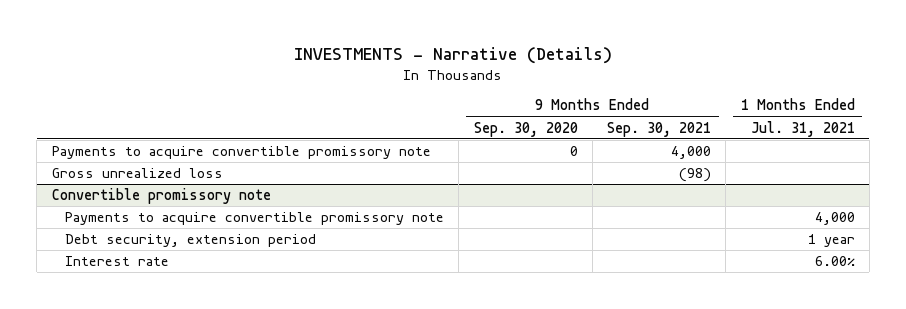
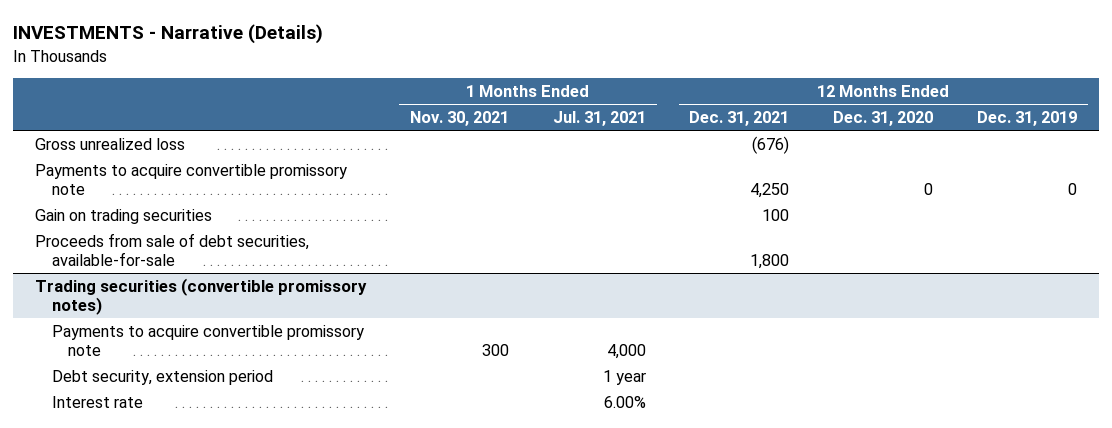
- | 9 Months Ended Sep. 30, 2020 | 9 Months Ended Sep. 30, 2021 | 1 Months Ended Jul. 31, 2021
+ | 1 Months Ended Nov. 30, 2021 | 1 Months Ended Jul. 31, 2021 | 12 Months Ended Dec. 31, 2021 | 12 Months Ended Dec. 31, 2020 | 12 Months Ended Dec. 31, 2019
- Convertible promissory note
moved down: Payments to acquire convertible promissory note | | | 4,250 | 0 | 0
+ Gain on trading securities | | | 100 | |
+ Proceeds from sale of debt securities, available-for-sale | | | 1,800 | |
+ Trading securities (convertible promissory notes)

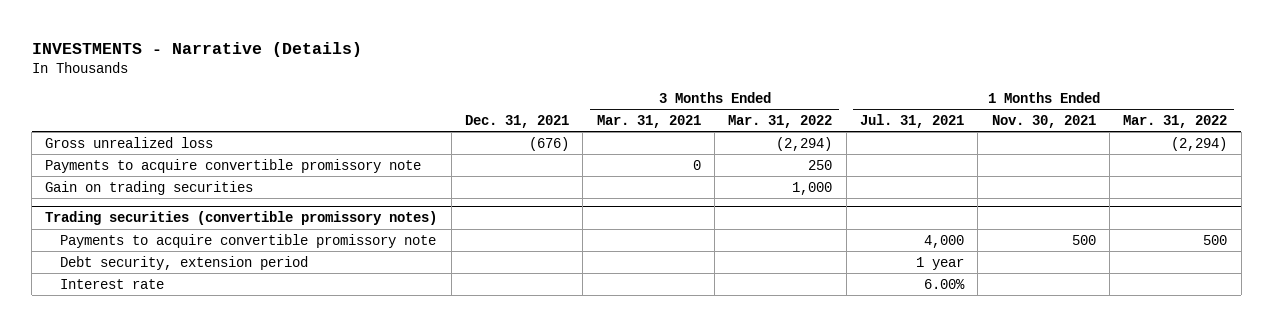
- | 1 Months Ended Nov. 30, 2021 | 1 Months Ended Jul. 31, 2021 | 12 Months Ended Dec. 31, 2021 | 12 Months Ended Dec. 31, 2020 | 12 Months Ended Dec. 31, 2019
+ | Dec. 31, 2021 | 3 Months Ended Mar. 31, 2021 | 3 Months Ended Mar. 31, 2022 | 1 Months Ended Jul. 31, 2021 | 1 Months Ended Nov. 30, 2021 | 1 Months Ended Mar. 31, 2022
- Proceeds from sale of debt securities, available-for-sale | | | 1,800 | |
@ Trading securities (convertible promissory notes)
- Payments to acquire convertible promissory note | 300 | 4,000 | | |
+ Payments to acquire convertible promissory note | | | | 4,000 | 500 | 500

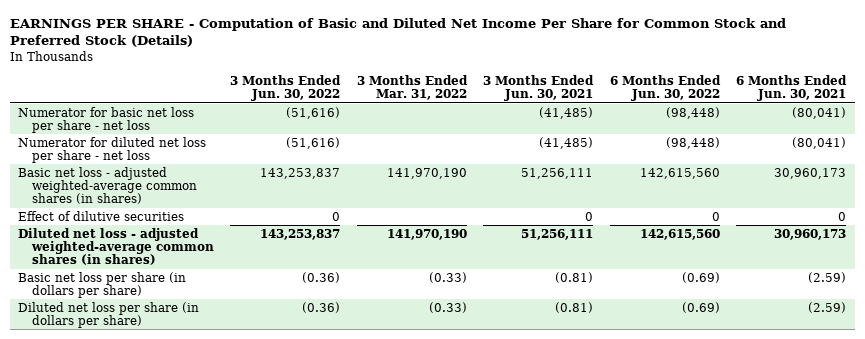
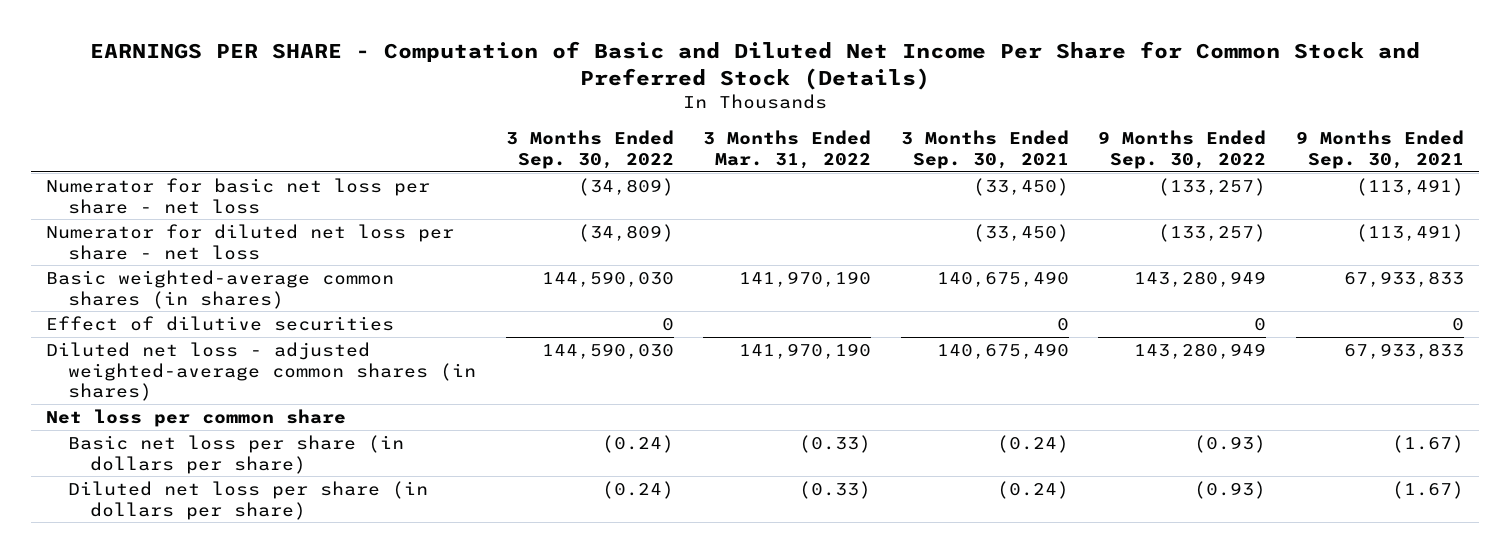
- | 3 Months Ended Jun. 30, 2022 | 3 Months Ended Mar. 31, 2022 | 3 Months Ended Jun. 30, 2021 | 6 Months Ended Jun. 30, 2022 | 6 Months Ended Jun. 30, 2021
+ | 3 Months Ended Sep. 30, 2022 | 3 Months Ended Mar. 31, 2022 | 3 Months Ended Sep. 30, 2021 | 9 Months Ended Sep. 30, 2022 | 9 Months Ended Sep. 30, 2021
- Basic net loss - adjusted weighted-average common shares (in shares) | 143,253,837 | 141,970,190 | 51,256,111 | 142,615,560 | 30,960,173
+ Basic weighted-average common shares (in shares) | 144,590,030 | 141,970,190 | 140,675,490 | 143,280,949 | 67,933,833
+ Net loss per common share

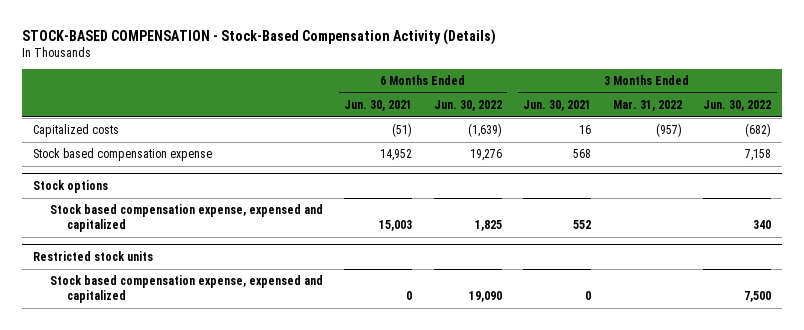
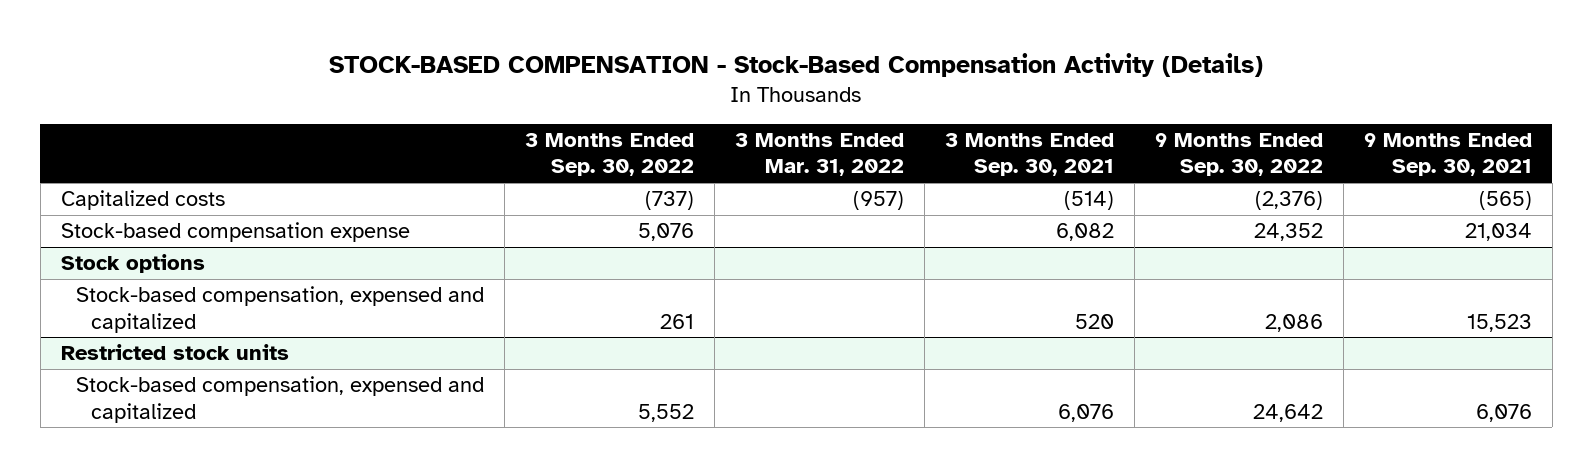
- | 6 Months Ended Jun. 30, 2021 | 6 Months Ended Jun. 30, 2022 | 3 Months Ended Jun. 30, 2021 | 3 Months Ended Mar. 31, 2022 | 3 Months Ended Jun. 30, 2022
+ | 3 Months Ended Sep. 30, 2022 | 3 Months Ended Mar. 31, 2022 | 3 Months Ended Sep. 30, 2021 | 9 Months Ended Sep. 30, 2022 | 9 Months Ended Sep. 30, 2021
- Stock based compensation expense | 14,952 | 19,276 | 568 | | 7,158
+ Stock-based compensation expense | 5,076 | | 6,082 | 24,352 | 21,034
@ Stock options
- Stock based compensation expense, expensed and capitalized | 15,003 | 1,825 | 552 | | 340
+ Stock-based compensation, expensed and capitalized | 261 | | 520 | 2,086 | 15,523
@ Restricted stock units
- Stock based compensation expense, expensed and capitalized | 0 | 19,090 | 0 | | 7,500
+ Stock-based compensation, expensed and capitalized | 5,552 | | 6,076 | 24,642 | 6,076

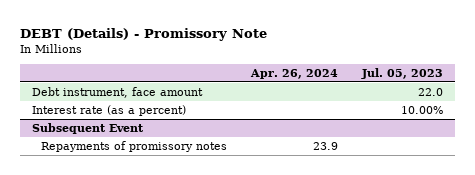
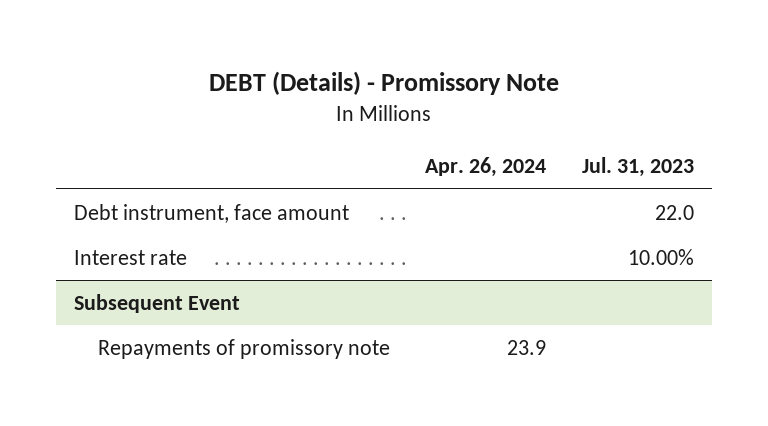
- | Apr. 26, 2024 | Jul. 05, 2023
+ | Apr. 26, 2024 | Jul. 31, 2023
- Interest rate (as a percent) | | 10.00%
+ Interest rate | | 10.00%
@ Subsequent Event
- Repayments of promissory notes | 23.9 |
+ Repayments of promissory note | 23.9 |

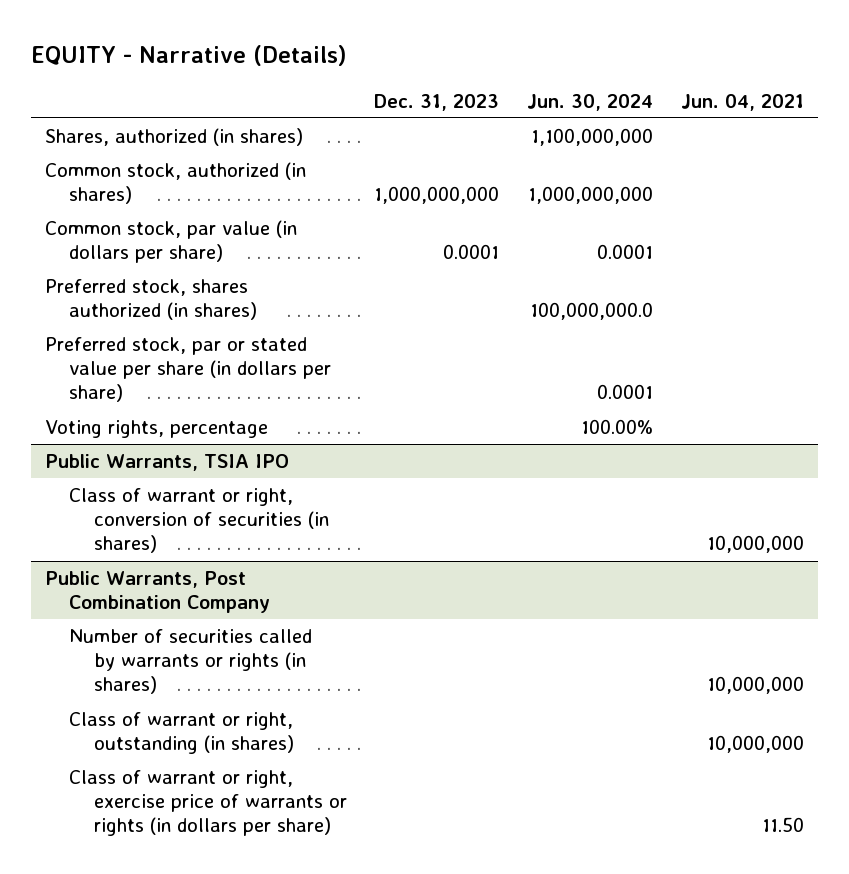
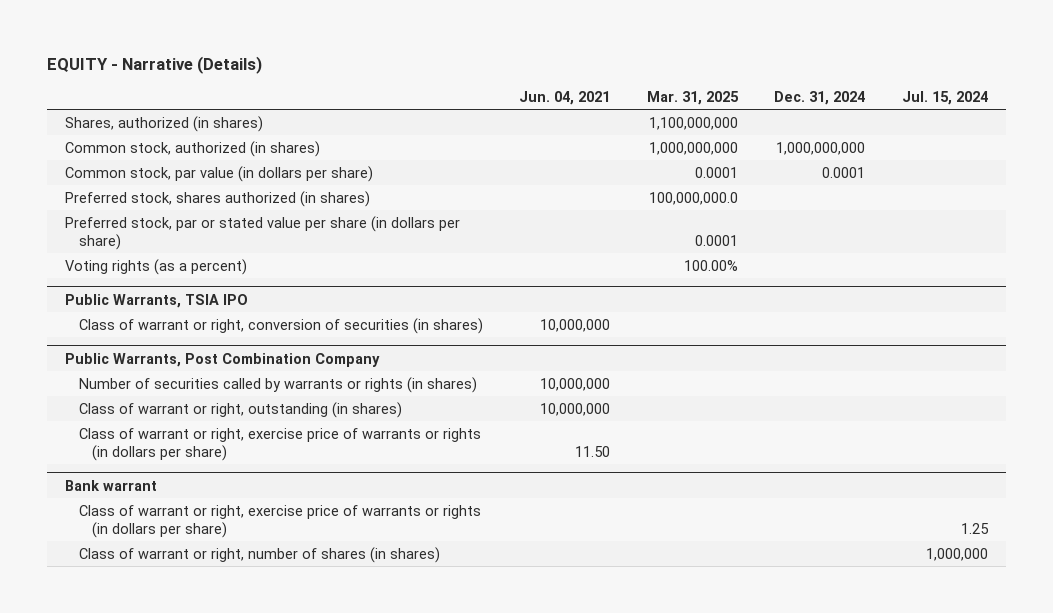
- | Dec. 31, 2023 | Jun. 30, 2024 | Jun. 04, 2021
+ | Jun. 04, 2021 | Mar. 31, 2025 | Dec. 31, 2024 | Jul. 15, 2024
- Voting rights, percentage | | 100.00% |
+ Voting rights (as a percent) | | 100.00% | |
+ Bank warrant
+ Class of warrant or right, exercise price of warrants or rights (in dollars per share) | | | | 1.25
+ Class of warrant or right, number of shares (in shares) | | | | 1,000,000

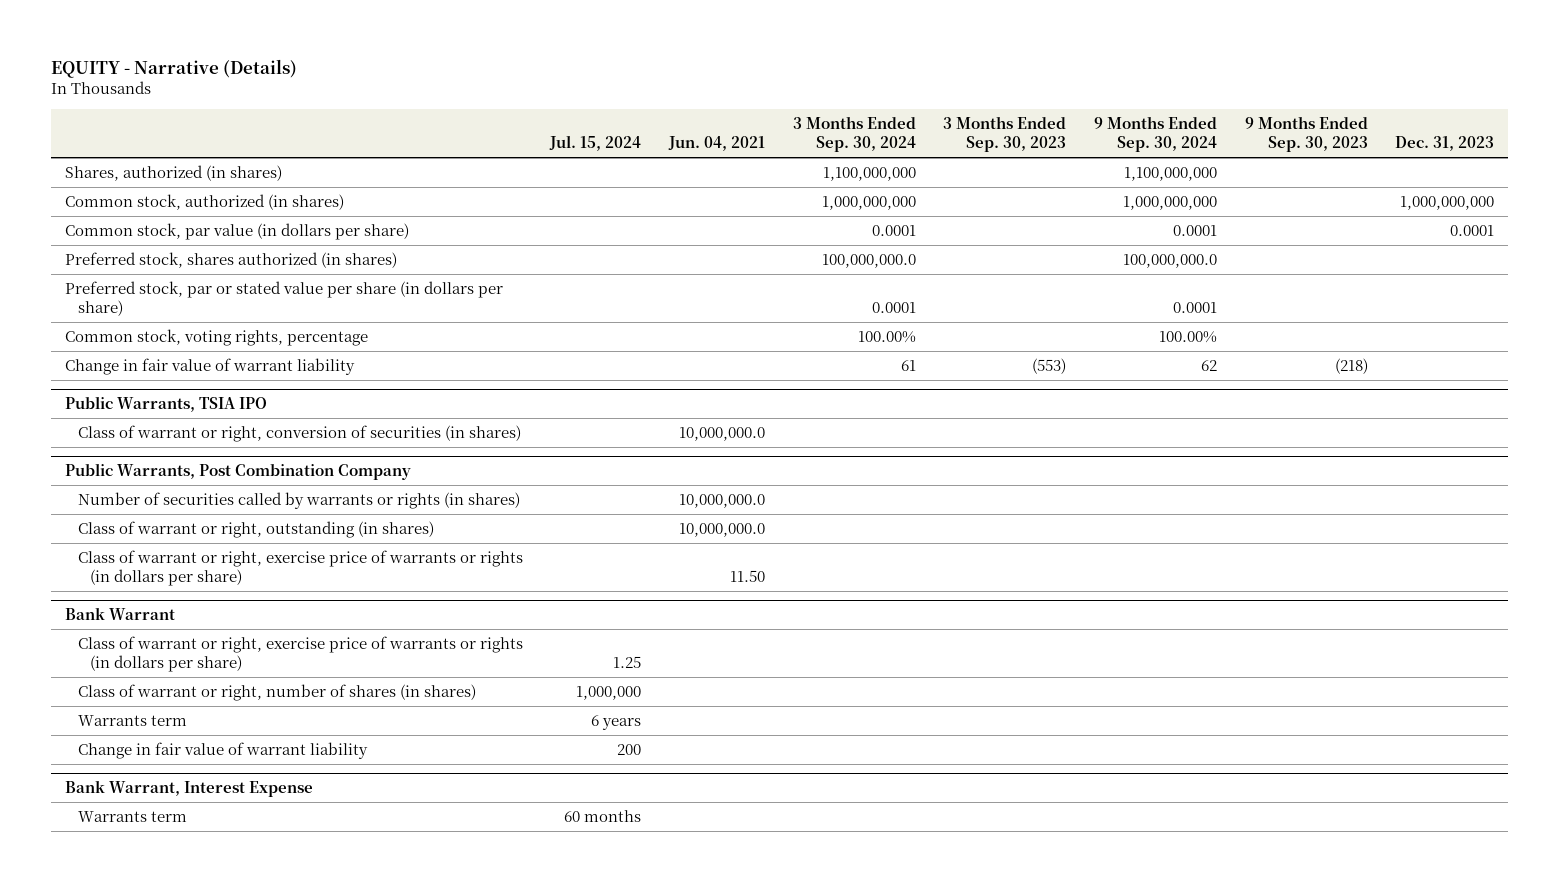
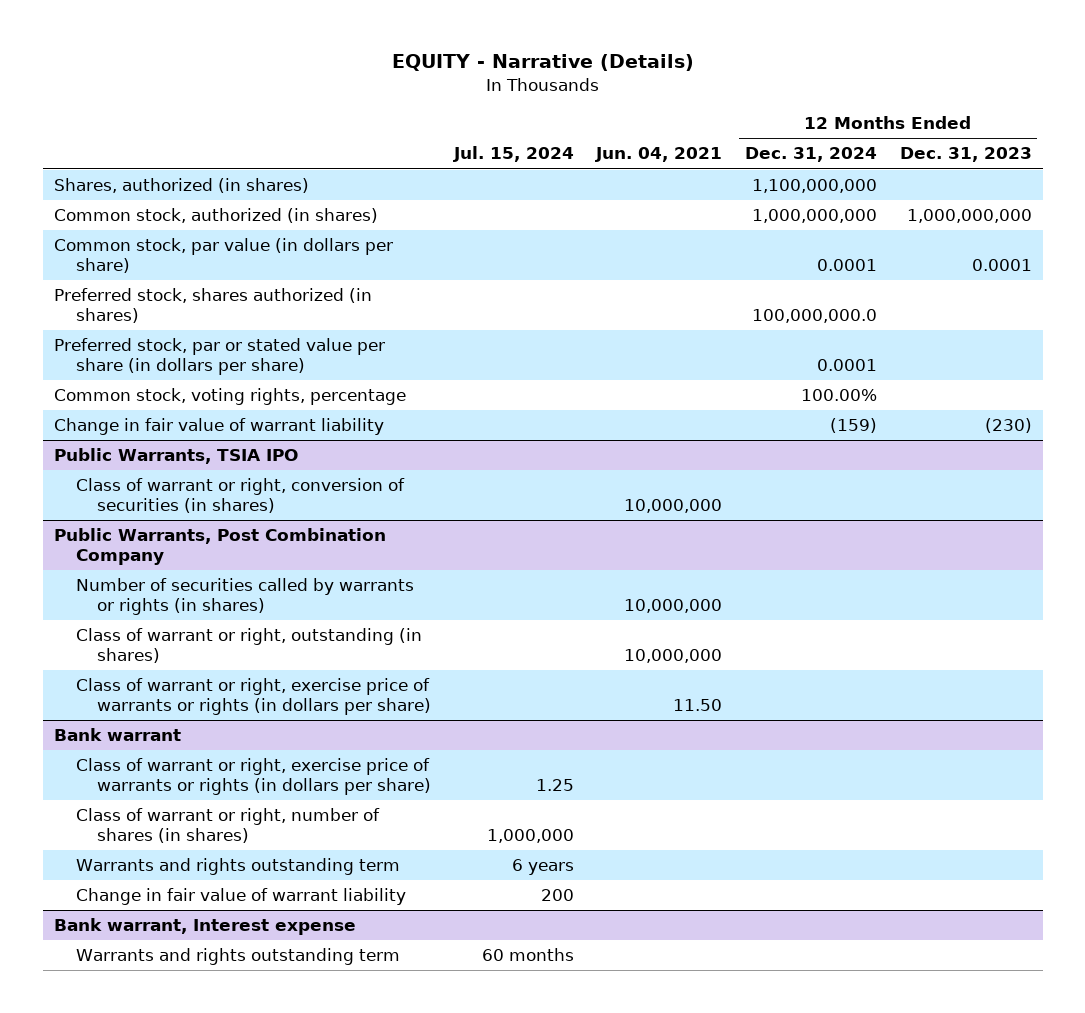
- | Jul. 15, 2024 | Jun. 04, 2021 | 3 Months Ended Sep. 30, 2024 | 3 Months Ended Sep. 30, 2023 | 9 Months Ended Sep. 30, 2024 | 9 Months Ended Sep. 30, 2023 | Dec. 31, 2023
+ | Jul. 15, 2024 | Jun. 04, 2021 | 12 Months Ended Dec. 31, 2024 | 12 Months Ended Dec. 31, 2023
@ Public Warrants, TSIA IPO
- Class of warrant or right, conversion of securities (in shares) | | 10,000,000.0 | | | | |
+ Class of warrant or right, conversion of securities (in shares) | | 10,000,000 | |
@ Public Warrants, Post Combination Company
- Number of securities called by warrants or rights (in shares) | | 10,000,000.0 | | | | |
- Class of warrant or right, outstanding (in shares) | | 10,000,000.0 | | | | |
+ Number of securities called by warrants or rights (in shares) | | 10,000,000 | |
+ Class of warrant or right, outstanding (in shares) | | 10,000,000 | |
- Bank Warrant
+ Bank warrant
- Warrants term | 6 years | | | | | |
+ Warrants and rights outstanding term | 6 years | | |
- Bank Warrant, Interest Expense
- Warrants term | 60 months | | | | | |
+ Bank warrant, Interest expense
+ Warrants and rights outstanding term | 60 months | | |

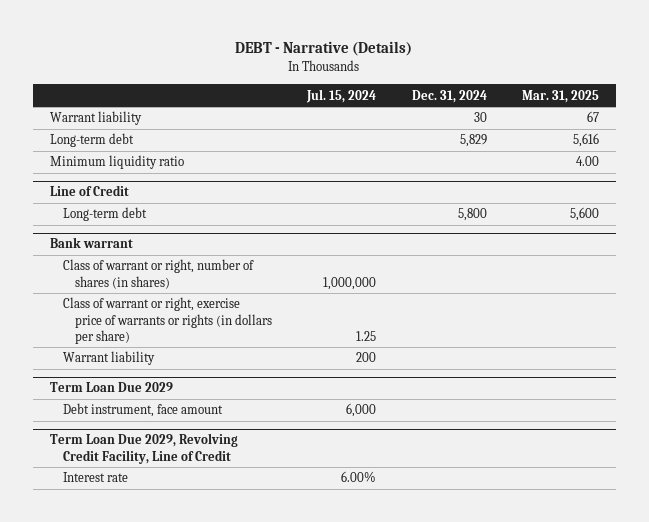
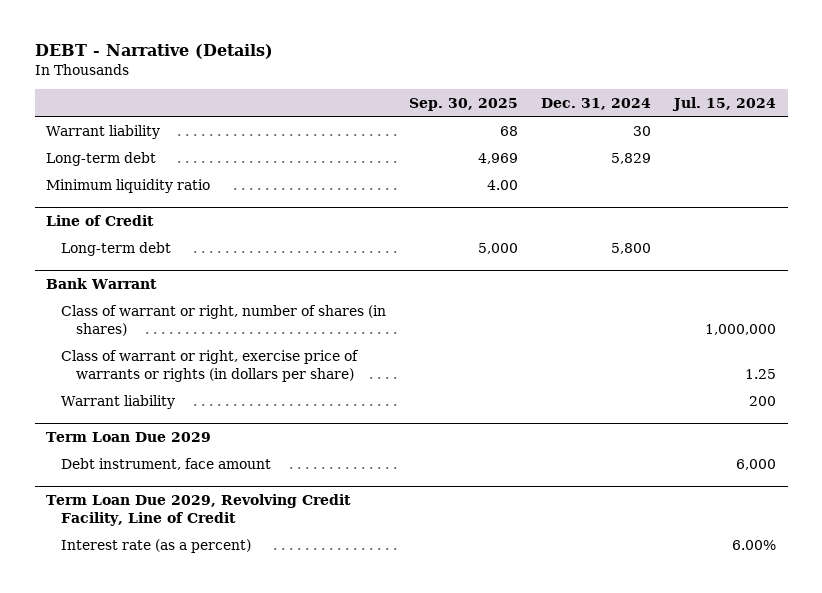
- | Jul. 15, 2024 | Dec. 31, 2024 | Mar. 31, 2025
+ | Sep. 30, 2025 | Dec. 31, 2024 | Jul. 15, 2024
- Bank warrant
+ Bank Warrant
@ Term Loan Due 2029, Revolving Credit Facility, Line of Credit
- Interest rate | 6.00% | |
+ Interest rate (as a percent) | | | 6.00%

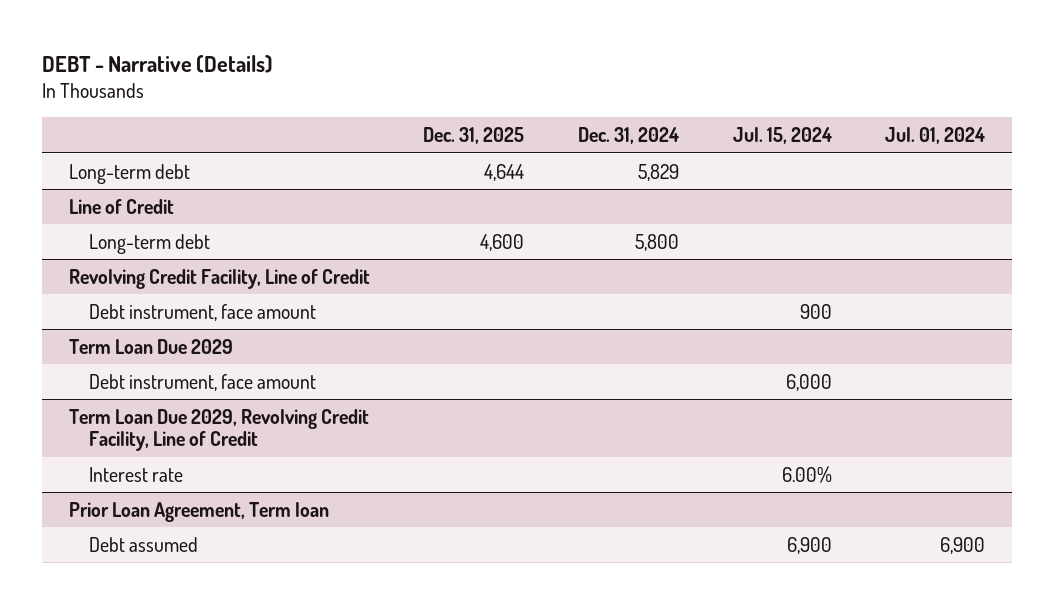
- | Sep. 30, 2025 | Dec. 31, 2024 | Jul. 15, 2024
+ | Dec. 31, 2025 | Dec. 31, 2024 | Jul. 15, 2024 | Jul. 01, 2024
- Warrant liability | 68 | 30 |
- Minimum liquidity ratio | 4.00 | |
- Bank Warrant
- Class of warrant or right, number of shares (in shares) | | | 1,000,000
- Class of warrant or right, exercise price of warrants or rights (in dollars per share) | | | 1.25
- Warrant liability | | | 200
+ Revolving Credit Facility, Line of Credit
+ Debt instrument, face amount | | | 900 |
@ Term Loan Due 2029, Revolving Credit Facility, Line of Credit
- Interest rate (as a percent) | | | 6.00%
+ Interest rate | | | 6.00% |
+ Prior Loan Agreement, Term loan
+ Debt assumed | | | 6,900 | 6,900

